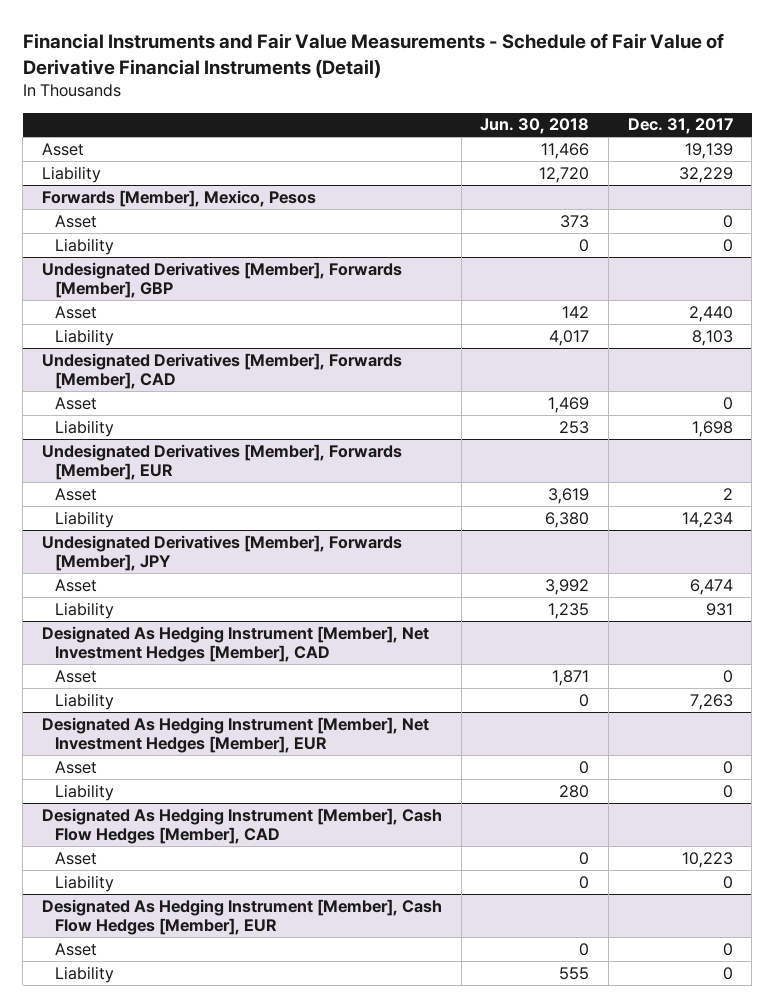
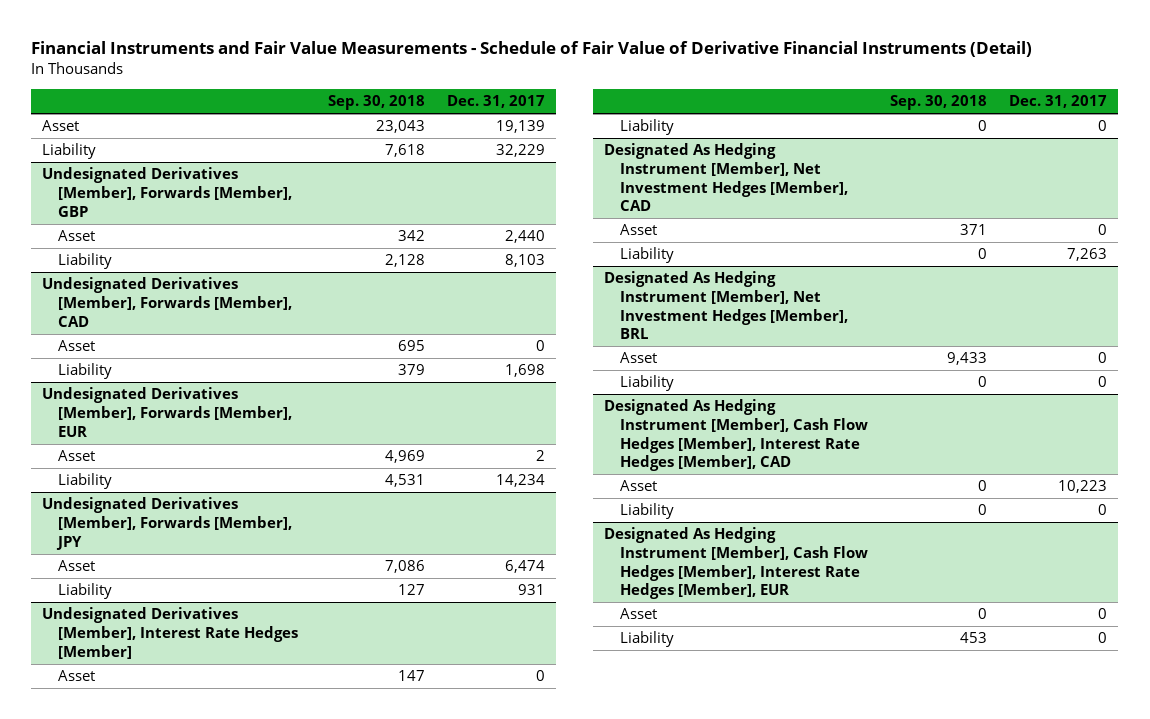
- | Jun. 30, 2018 | Dec. 31, 2017
+ | Sep. 30, 2018 | Dec. 31, 2017
- Forwards [Member], Mexico, Pesos
- Asset | 373 | 0
- Liability | 0 | 0
+ Undesignated Derivatives [Member], Interest Rate Hedges [Member]
+ Asset | 147 | 0
+ Liability | 0 | 0
- Designated As Hedging Instrument [Member], Net Investment Hedges [Member], EUR
+ Designated As Hedging Instrument [Member], Net Investment Hedges [Member], BRL
- Designated As Hedging Instrument [Member], Cash Flow Hedges [Member], CAD
+ Designated As Hedging Instrument [Member], Cash Flow Hedges [Member], Interest Rate Hedges [Member], CAD
- Designated As Hedging Instrument [Member], Cash Flow Hedges [Member], EUR
+ Designated As Hedging Instrument [Member], Cash Flow Hedges [Member], Interest Rate Hedges [Member], EUR

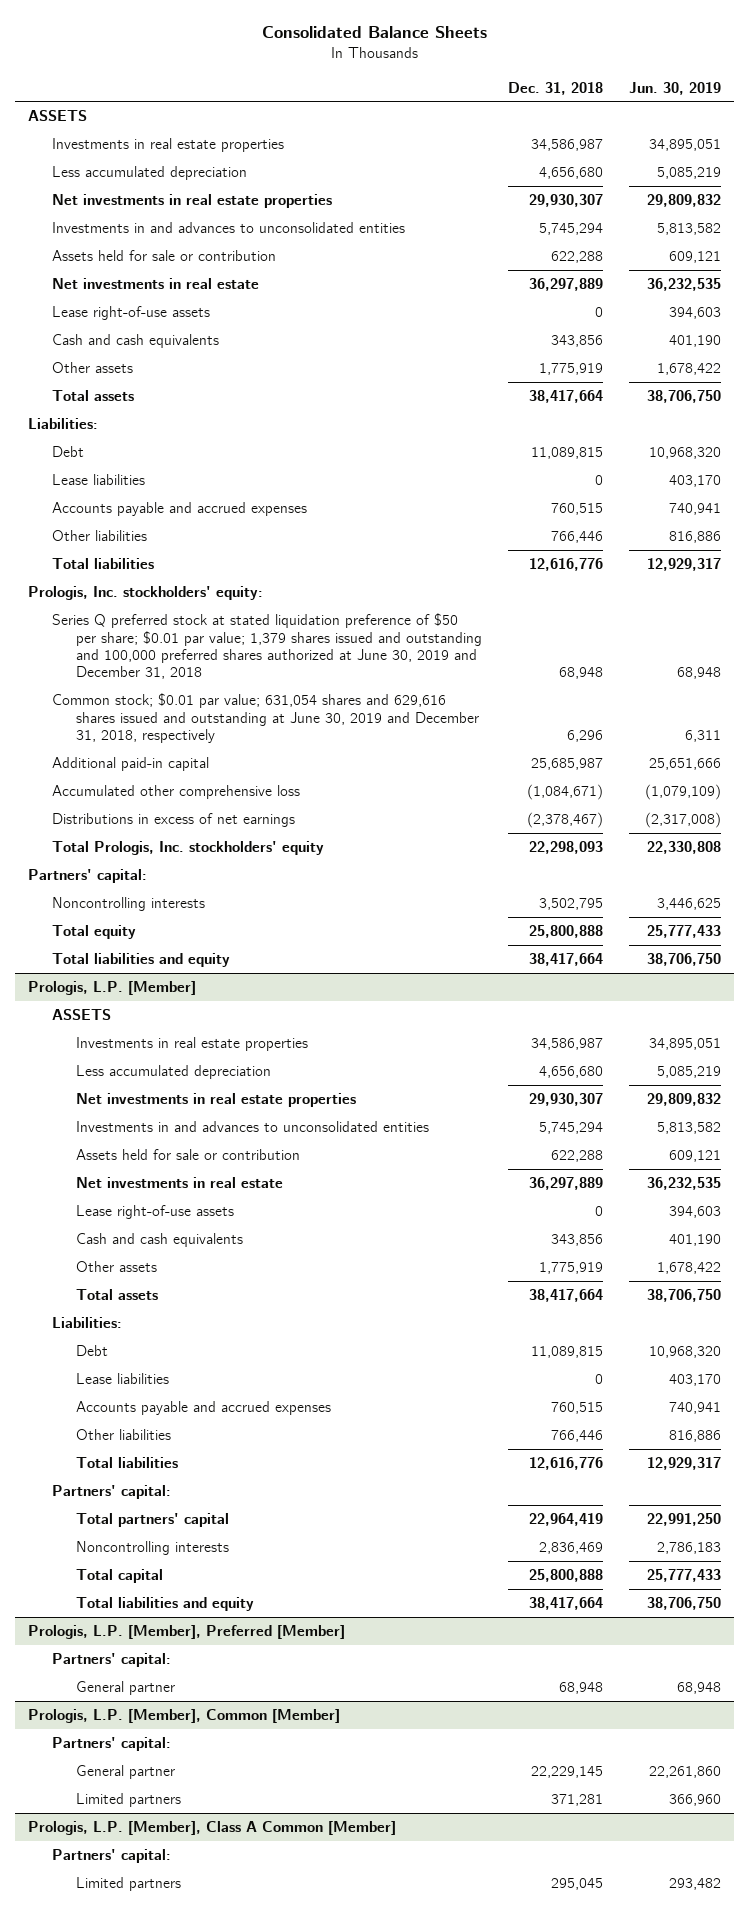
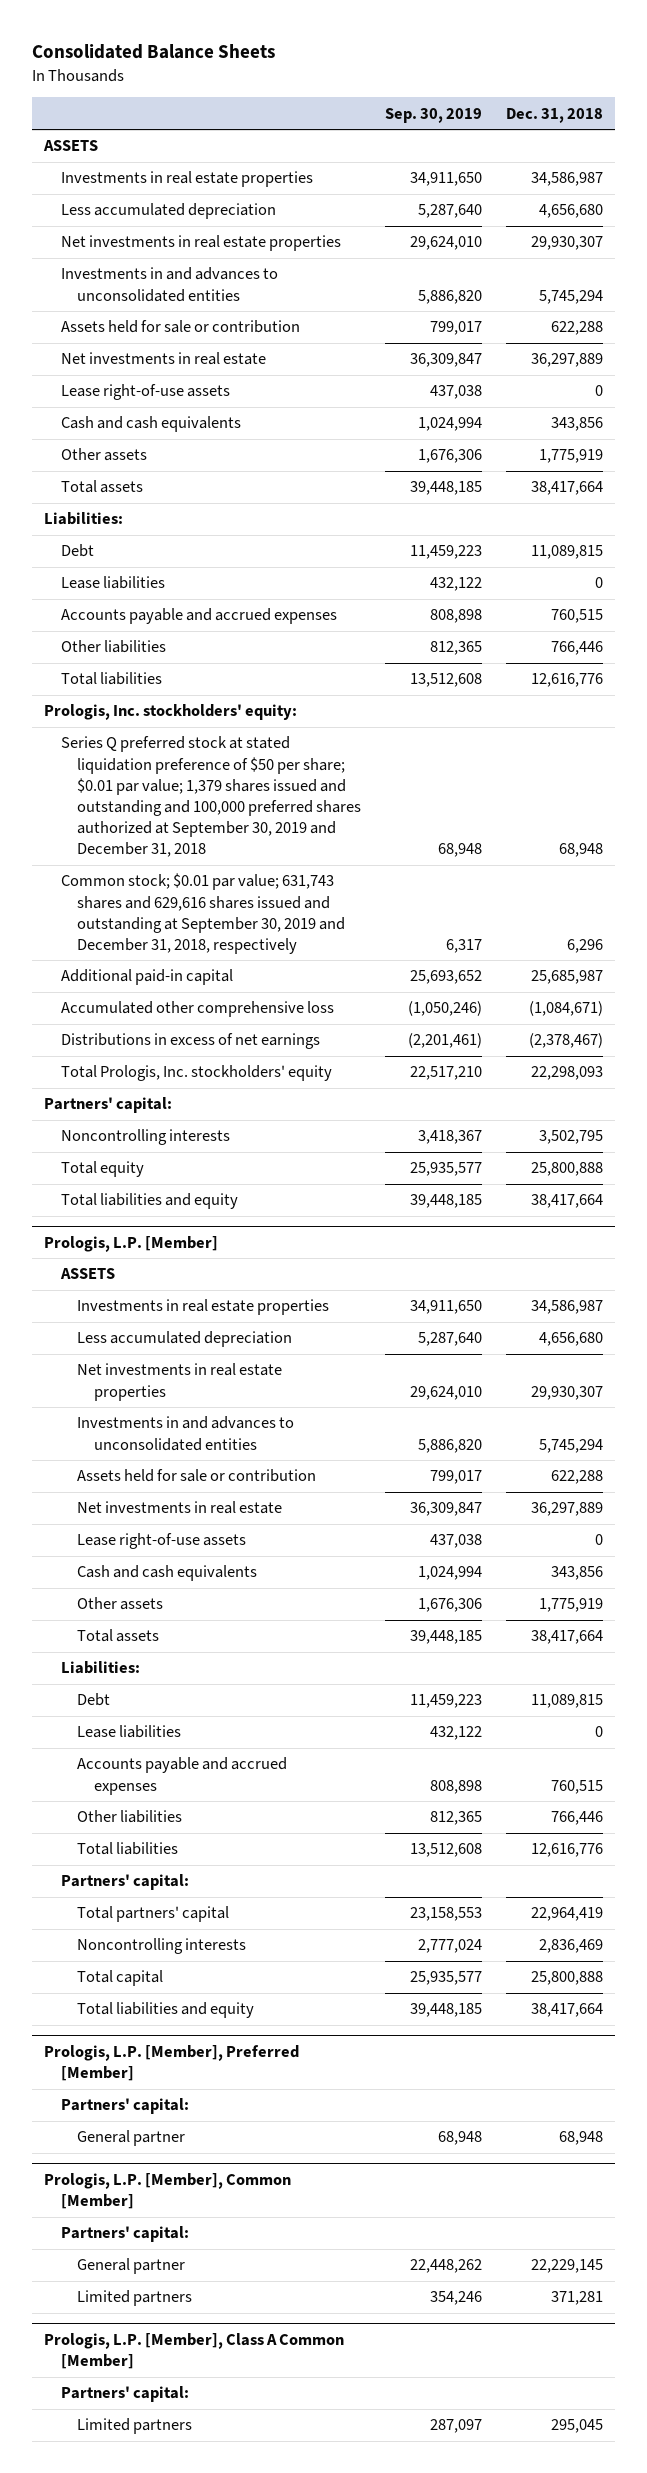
- | Dec. 31, 2018 | Jun. 30, 2019
+ | Sep. 30, 2019 | Dec. 31, 2018
- Series Q preferred stock at stated liquidation preference of $50 per share; $0.01 par value; 1,379 shares issued and outstanding and 100,000 preferred shares authorized at June 30, 2019 and December 31, 2018 | 68,948 | 68,948
- Common stock; $0.01 par value; 631,054 shares and 629,616 shares issued and outstanding at June 30, 2019 and December 31, 2018, respectively | 6,296 | 6,311
+ Series Q preferred stock at stated liquidation preference of $50 per share; $0.01 par value; 1,379 shares issued and outstanding and 100,000 preferred shares authorized at September 30, 2019 and December 31, 2018 | 68,948 | 68,948
+ Common stock; $0.01 par value; 631,743 shares and 629,616 shares issued and outstanding at September 30, 2019 and December 31, 2018, respectively | 6,317 | 6,296

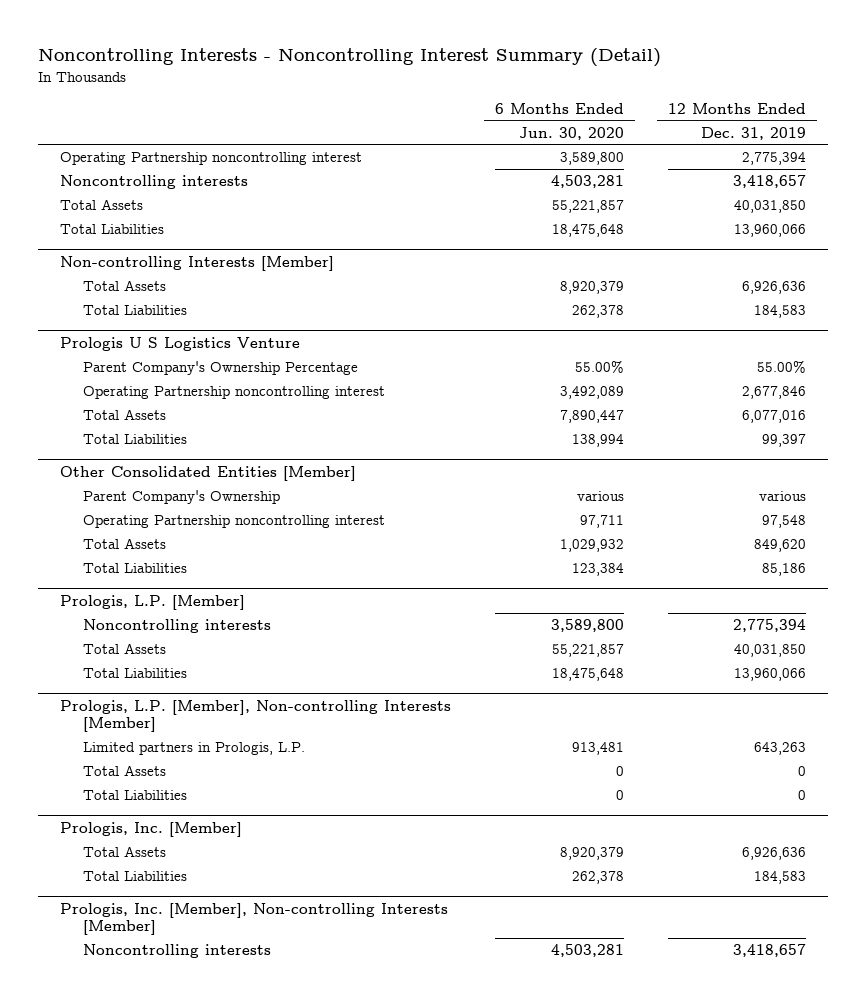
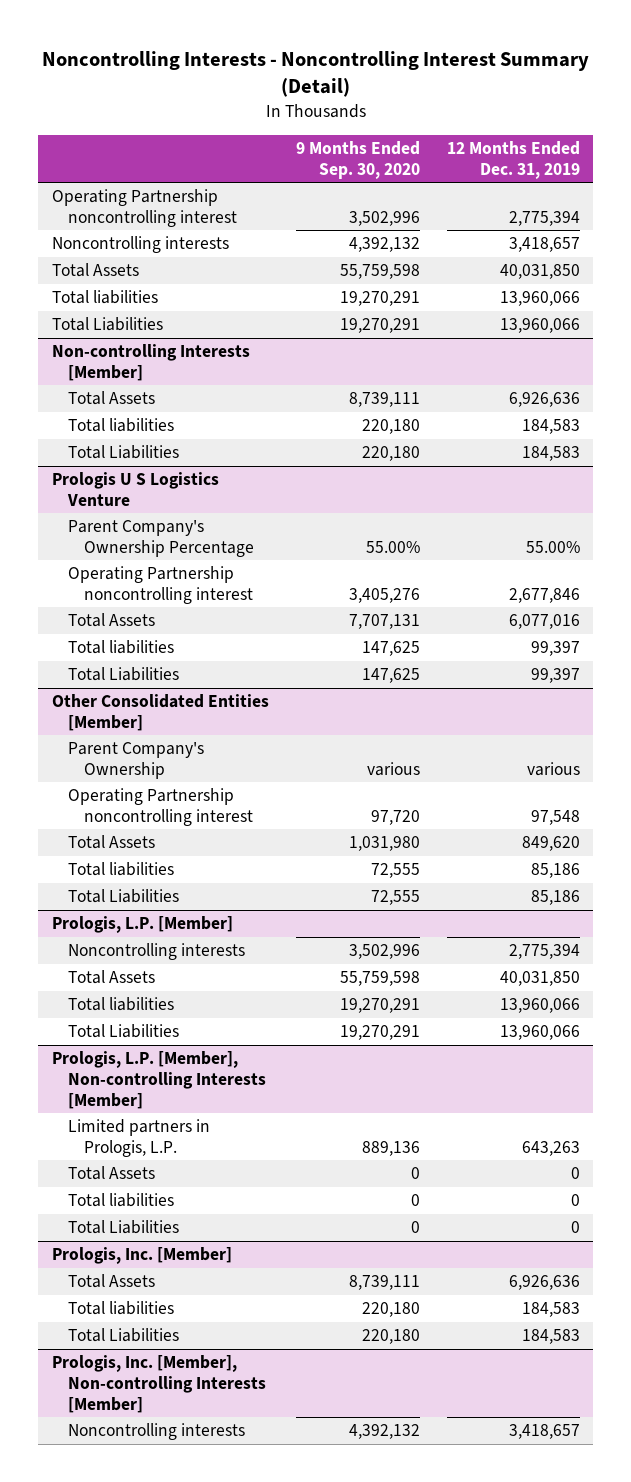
- | 6 Months Ended Jun. 30, 2020 | 12 Months Ended Dec. 31, 2019
+ | 9 Months Ended Sep. 30, 2020 | 12 Months Ended Dec. 31, 2019
+ Total liabilities | 19,270,291 | 13,960,066
@ Non-controlling Interests [Member]
+ Total liabilities | 220,180 | 184,583
@ Prologis U S Logistics Venture
+ Total liabilities | 147,625 | 99,397
@ Other Consolidated Entities [Member]
+ Total liabilities | 72,555 | 85,186
@ Prologis, L.P. [Member]
+ Total liabilities | 19,270,291 | 13,960,066
@ Prologis, L.P. [Member], Non-controlling Interests [Member]
+ Total liabilities | 0 | 0
@ Prologis, Inc. [Member]
+ Total liabilities | 220,180 | 184,583

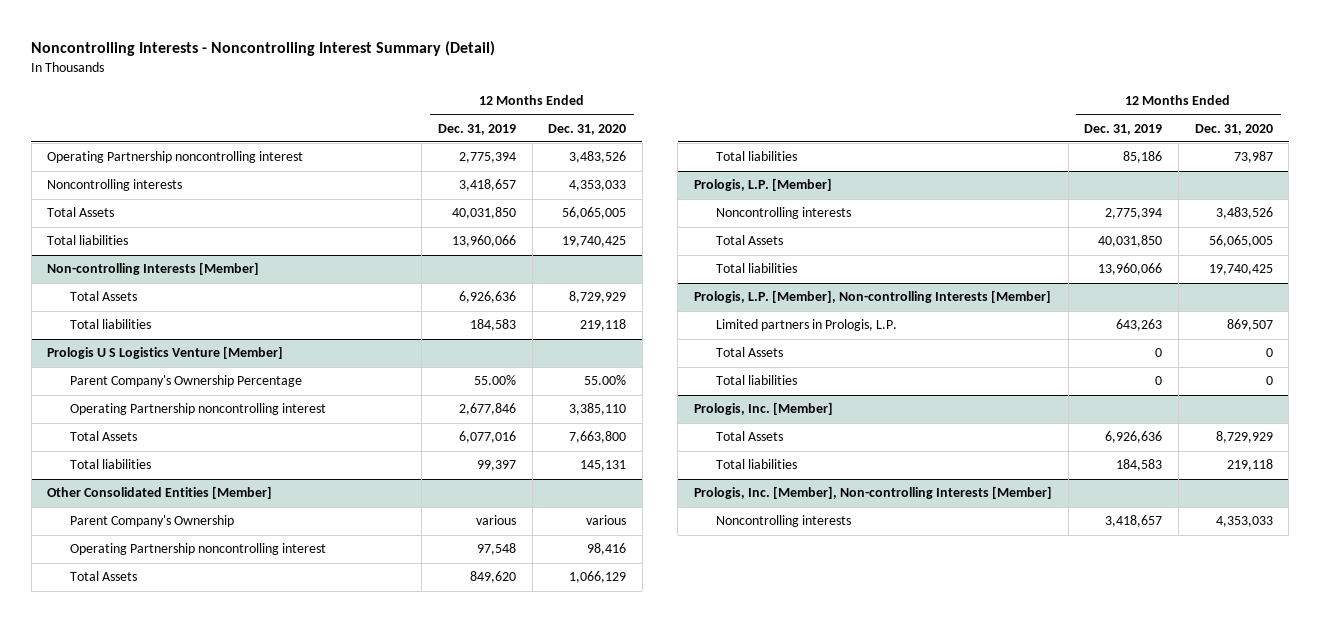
- | 9 Months Ended Sep. 30, 2020 | 12 Months Ended Dec. 31, 2019
+ | 12 Months Ended Dec. 31, 2019 | 12 Months Ended Dec. 31, 2020
- Total Liabilities | 19,270,291 | 13,960,066
@ Non-controlling Interests [Member]
- Total Liabilities | 220,180 | 184,583
- Prologis U S Logistics Venture
+ Prologis U S Logistics Venture [Member]
- Total Liabilities | 147,625 | 99,397
@ Other Consolidated Entities [Member]
- Total Liabilities | 72,555 | 85,186
@ Prologis, L.P. [Member]
- Total Liabilities | 19,270,291 | 13,960,066
@ Prologis, L.P. [Member], Non-controlling Interests [Member]
- Total Liabilities | 0 | 0
@ Prologis, Inc. [Member]
- Total Liabilities | 220,180 | 184,583

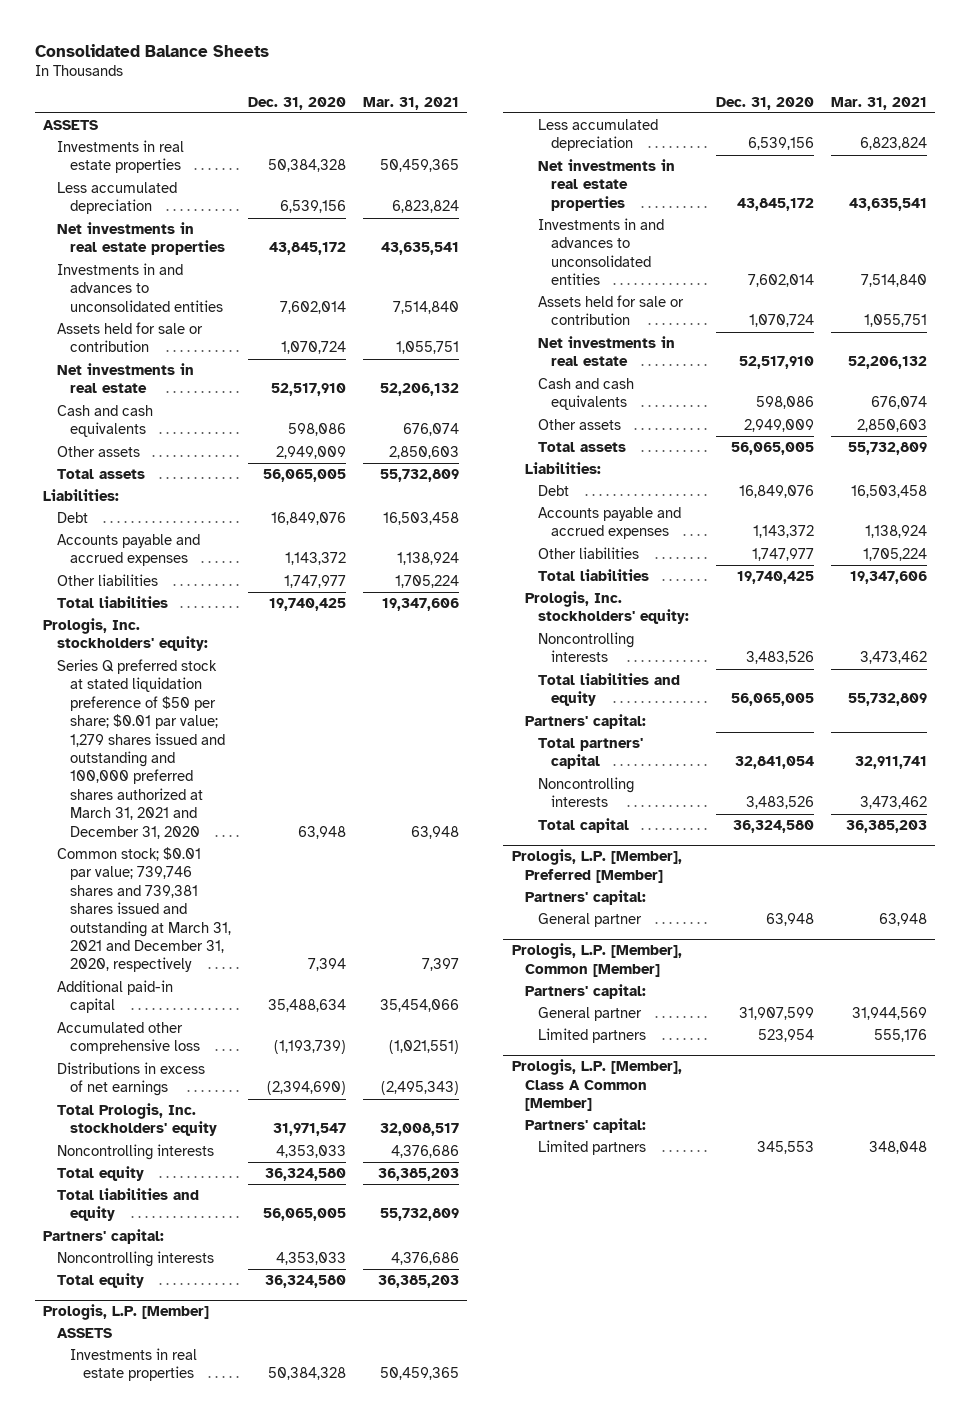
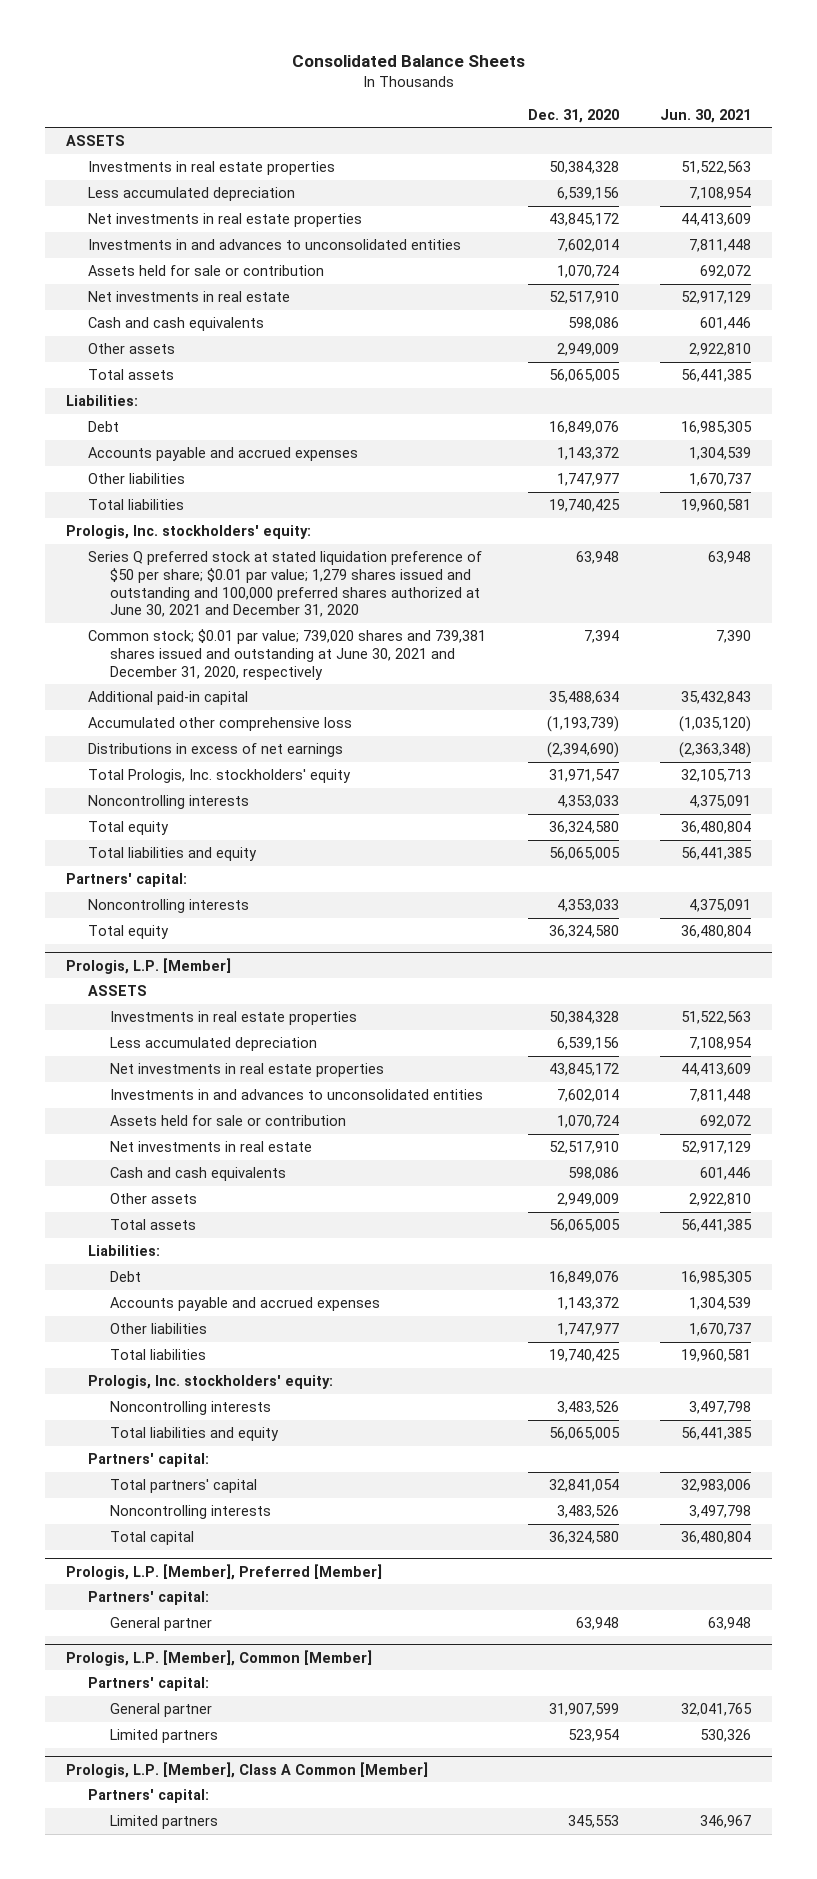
- | Dec. 31, 2020 | Mar. 31, 2021
+ | Dec. 31, 2020 | Jun. 30, 2021
- Series Q preferred stock at stated liquidation preference of $50 per share; $0.01 par value; 1,279 shares issued and outstanding and 100,000 preferred shares authorized at March 31, 2021 and December 31, 2020 | 63,948 | 63,948
- Common stock; $0.01 par value; 739,746 shares and 739,381 shares issued and outstanding at March 31, 2021 and December 31, 2020, respectively | 7,394 | 7,397
+ Series Q preferred stock at stated liquidation preference of $50 per share; $0.01 par value; 1,279 shares issued and outstanding and 100,000 preferred shares authorized at June 30, 2021 and December 31, 2020 | 63,948 | 63,948
+ Common stock; $0.01 par value; 739,020 shares and 739,381 shares issued and outstanding at June 30, 2021 and December 31, 2020, respectively | 7,394 | 7,390

